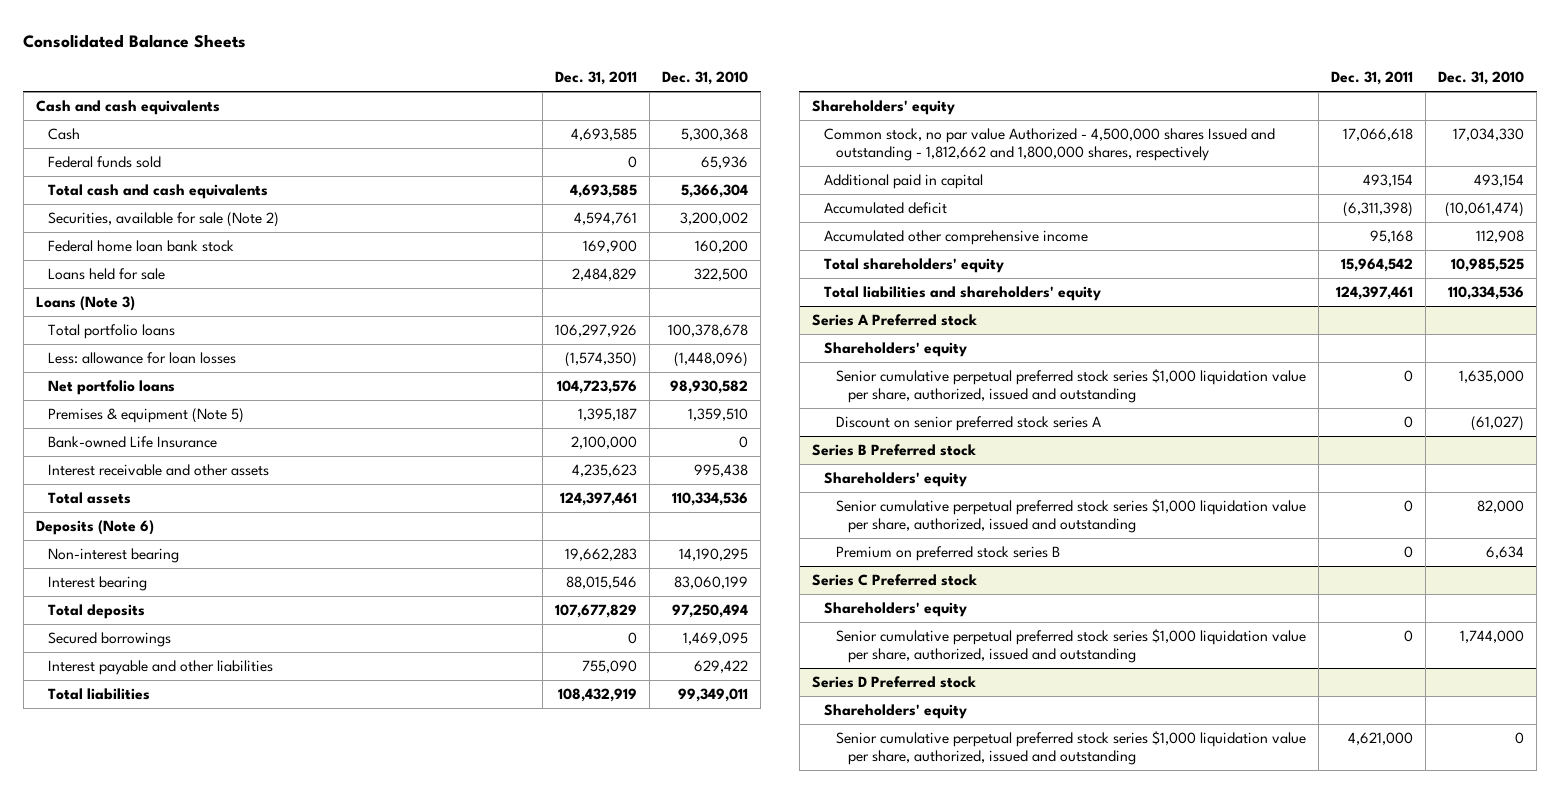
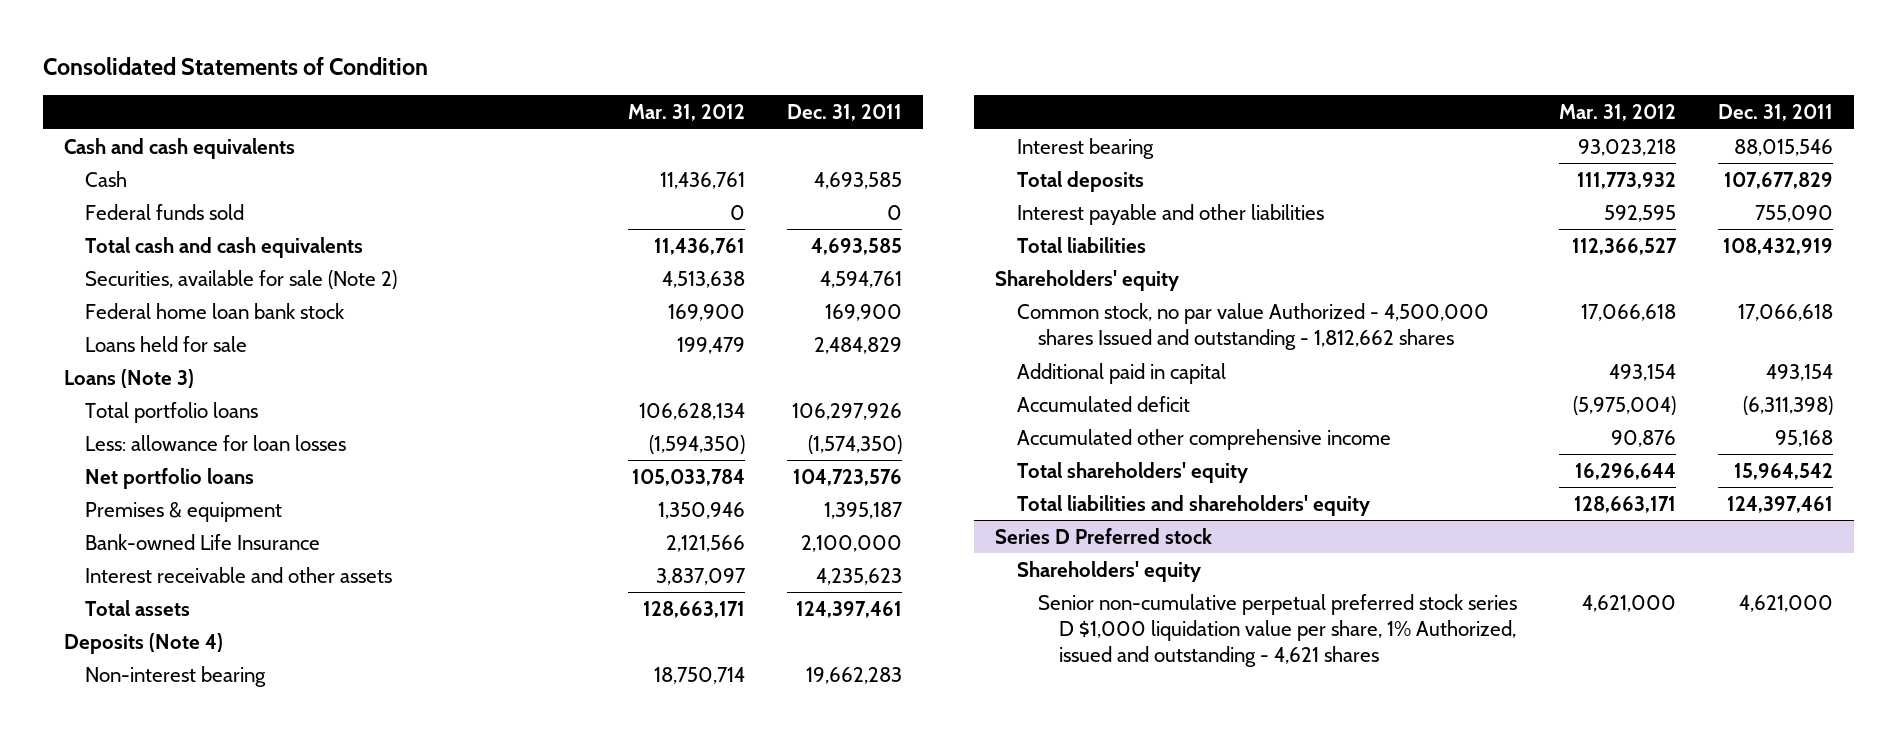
- Consolidated Balance Sheets
+ Consolidated Statements of Condition
- | Dec. 31, 2011 | Dec. 31, 2010
+ | Mar. 31, 2012 | Dec. 31, 2011
- Premises & equipment (Note 5) | 1,395,187 | 1,359,510
+ Premises & equipment | 1,350,946 | 1,395,187
- Deposits (Note 6)
+ Deposits (Note 4)
- Secured borrowings | 0 | 1,469,095
- Common stock, no par value Authorized - 4,500,000 shares Issued and outstanding - 1,812,662 and 1,800,000 shares, respectively | 17,066,618 | 17,034,330
+ Common stock, no par value Authorized - 4,500,000 shares Issued and outstanding - 1,812,662 shares | 17,066,618 | 17,066,618
- Series A Preferred stock
- Shareholders' equity
- Senior cumulative perpetual preferred stock series $1,000 liquidation value per share, authorized, issued and outstanding | 0 | 1,635,000
- Discount on senior preferred stock series A | 0 | (61,027)
- Series B Preferred stock
- Shareholders' equity
- Senior cumulative perpetual preferred stock series $1,000 liquidation value per share, authorized, issued and outstanding | 0 | 82,000
- Premium on preferred stock series B | 0 | 6,634
- Series C Preferred stock
- Shareholders' equity
- Senior cumulative perpetual preferred stock series $1,000 liquidation value per share, authorized, issued and outstanding | 0 | 1,744,000
@ Series D Preferred stock
- Senior cumulative perpetual preferred stock series $1,000 liquidation value per share, authorized, issued and outstanding | 4,621,000 | 0
+ Senior non-cumulative perpetual preferred stock series D $1,000 liquidation value per share, 1% Authorized, issued and outstanding - 4,621 shares | 4,621,000 | 4,621,000

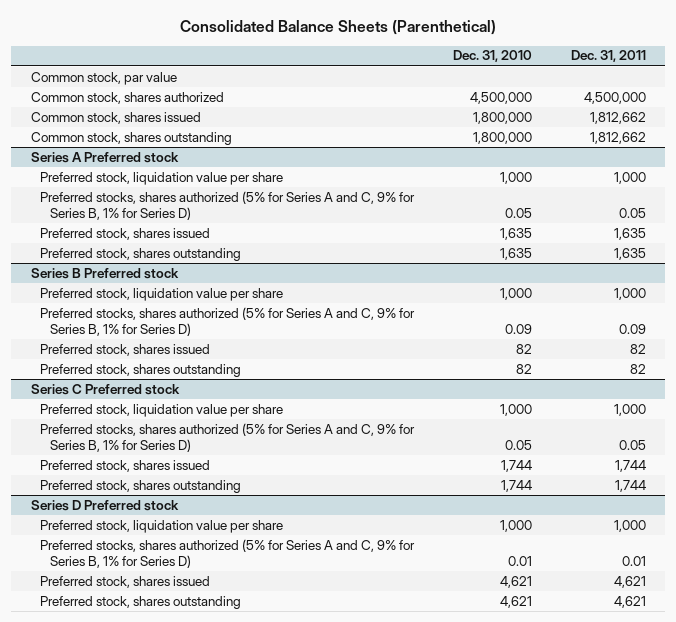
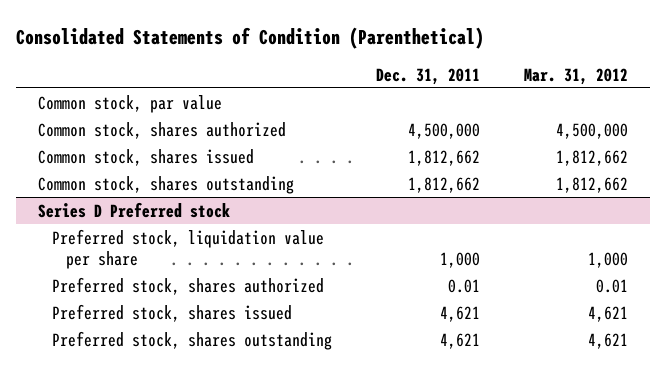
- Consolidated Balance Sheets (Parenthetical)
+ Consolidated Statements of Condition (Parenthetical)
- | Dec. 31, 2010 | Dec. 31, 2011
+ | Dec. 31, 2011 | Mar. 31, 2012
- Series A Preferred stock
- Preferred stock, liquidation value per share | 1,000 | 1,000
- Preferred stocks, shares authorized (5% for Series A and C, 9% for Series B, 1% for Series D) | 0.05 | 0.05
- Preferred stock, shares issued | 1,635 | 1,635
- Preferred stock, shares outstanding | 1,635 | 1,635
- Series B Preferred stock
- Preferred stock, liquidation value per share | 1,000 | 1,000
- Preferred stocks, shares authorized (5% for Series A and C, 9% for Series B, 1% for Series D) | 0.09 | 0.09
- Preferred stock, shares issued | 82 | 82
- Preferred stock, shares outstanding | 82 | 82
- Series C Preferred stock
- Preferred stock, liquidation value per share | 1,000 | 1,000
- Preferred stocks, shares authorized (5% for Series A and C, 9% for Series B, 1% for Series D) | 0.05 | 0.05
- Preferred stock, shares issued | 1,744 | 1,744
- Preferred stock, shares outstanding | 1,744 | 1,744
@ Series D Preferred stock
- Preferred stocks, shares authorized (5% for Series A and C, 9% for Series B, 1% for Series D) | 0.01 | 0.01
+ Preferred stock, shares authorized | 0.01 | 0.01

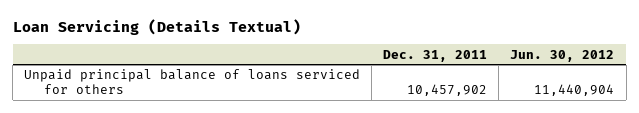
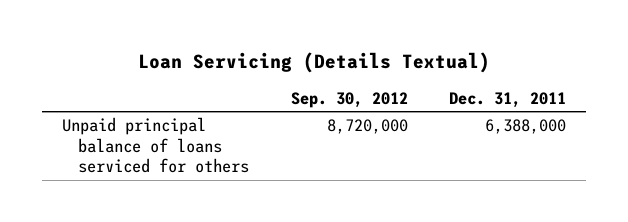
- | Dec. 31, 2011 | Jun. 30, 2012
+ | Sep. 30, 2012 | Dec. 31, 2011
- Unpaid principal balance of loans serviced for others | 10,457,902 | 11,440,904
+ Unpaid principal balance of loans serviced for others | 8,720,000 | 6,388,000

